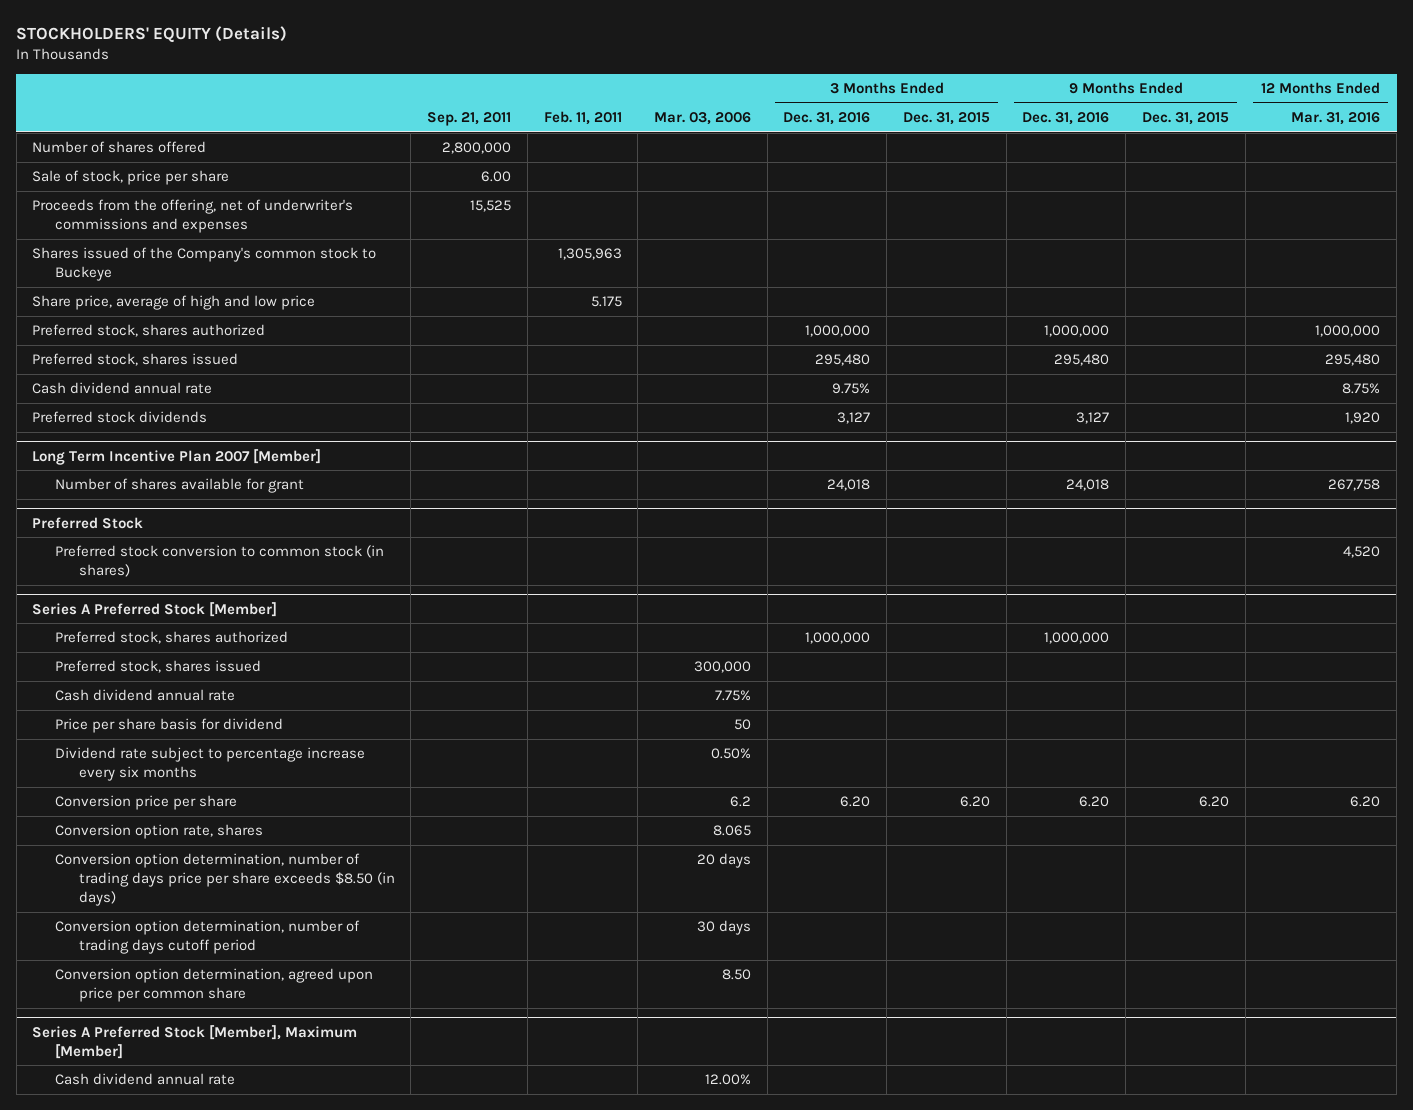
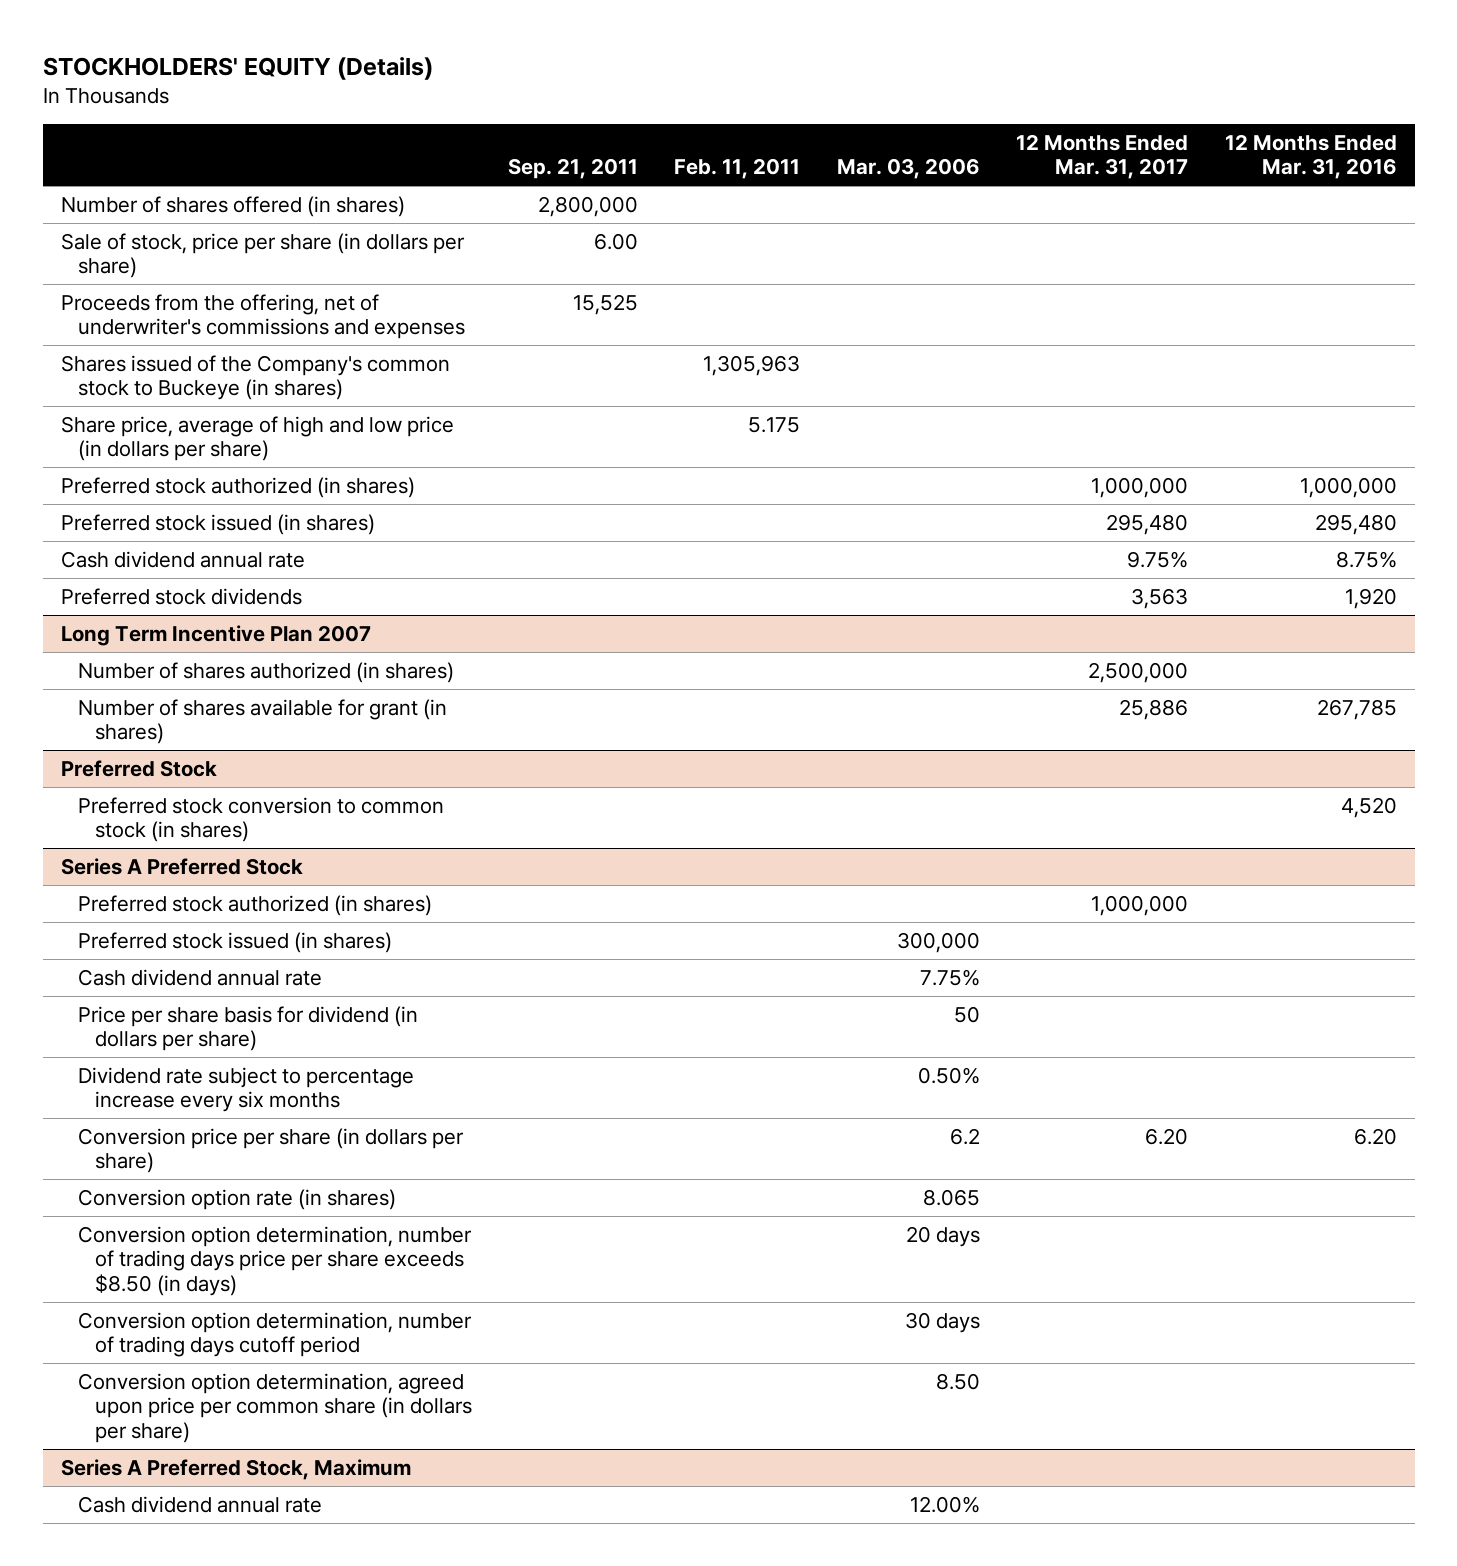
- | Sep. 21, 2011 | Feb. 11, 2011 | Mar. 03, 2006 | 3 Months Ended Dec. 31, 2016 | 3 Months Ended Dec. 31, 2015 | 9 Months Ended Dec. 31, 2016 | 9 Months Ended Dec. 31, 2015 | 12 Months Ended Mar. 31, 2016
+ | Sep. 21, 2011 | Feb. 11, 2011 | Mar. 03, 2006 | 12 Months Ended Mar. 31, 2017 | 12 Months Ended Mar. 31, 2016
- Number of shares offered | 2,800,000 | | | | | | |
- Sale of stock, price per share | 6.00 | | | | | | |
+ Number of shares offered (in shares) | 2,800,000 | | | |
+ Sale of stock, price per share (in dollars per share) | 6.00 | | | |
- Shares issued of the Company's common stock to Buckeye | | 1,305,963 | | | | | |
- Share price, average of high and low price | | 5.175 | | | | | |
- Preferred stock, shares authorized | | | | 1,000,000 | | 1,000,000 | | 1,000,000
- Preferred stock, shares issued | | | | 295,480 | | 295,480 | | 295,480
+ Shares issued of the Company's common stock to Buckeye (in shares) | | 1,305,963 | | |
+ Share price, average of high and low price (in dollars per share) | | 5.175 | | |
+ Preferred stock authorized (in shares) | | | | 1,000,000 | 1,000,000
+ Preferred stock issued (in shares) | | | | 295,480 | 295,480
- Long Term Incentive Plan 2007 [Member]
- Number of shares available for grant | | | | 24,018 | | 24,018 | | 267,758
+ Long Term Incentive Plan 2007
+ Number of shares authorized (in shares) | | | | 2,500,000 |
+ Number of shares available for grant (in shares) | | | | 25,886 | 267,785
- Series A Preferred Stock [Member]
- Preferred stock, shares authorized | | | | 1,000,000 | | 1,000,000 | |
- Preferred stock, shares issued | | | 300,000 | | | | |
+ Series A Preferred Stock
+ Preferred stock authorized (in shares) | | | | 1,000,000 |
+ Preferred stock issued (in shares) | | | 300,000 | |
- Price per share basis for dividend | | | 50 | | | | |
+ Price per share basis for dividend (in dollars per share) | | | 50 | |
- Conversion price per share | | | 6.2 | 6.20 | 6.20 | 6.20 | 6.20 | 6.20
- Conversion option rate, shares | | | 8.065 | | | | |
+ Conversion price per share (in dollars per share) | | | 6.2 | 6.20 | 6.20
+ Conversion option rate (in shares) | | | 8.065 | |
- Conversion option determination, agreed upon price per common share | | | 8.50 | | | | |
- Series A Preferred Stock [Member], Maximum [Member]
+ Conversion option determination, agreed upon price per common share (in dollars per share) | | | 8.50 | |
+ Series A Preferred Stock, Maximum

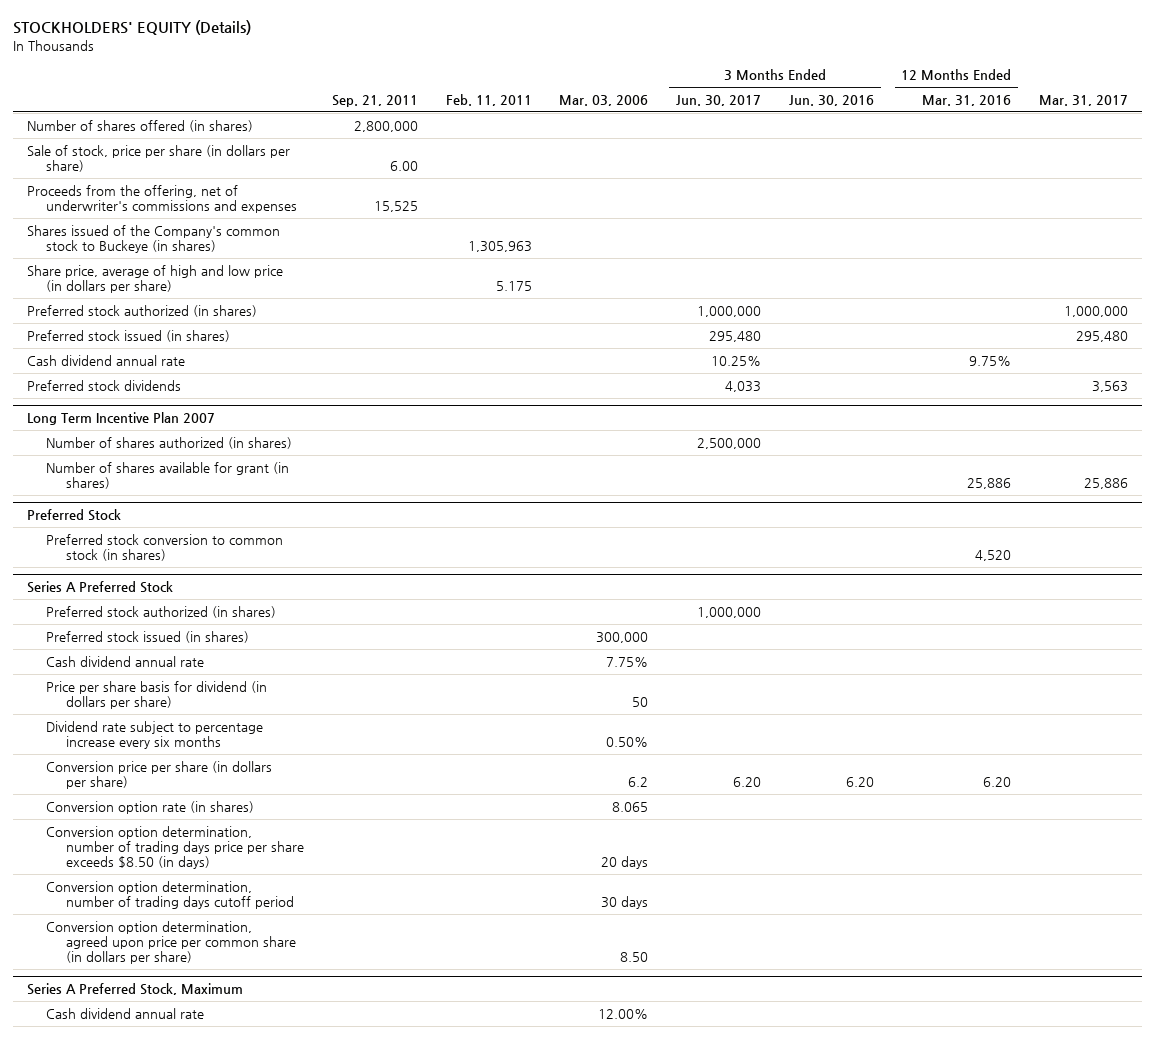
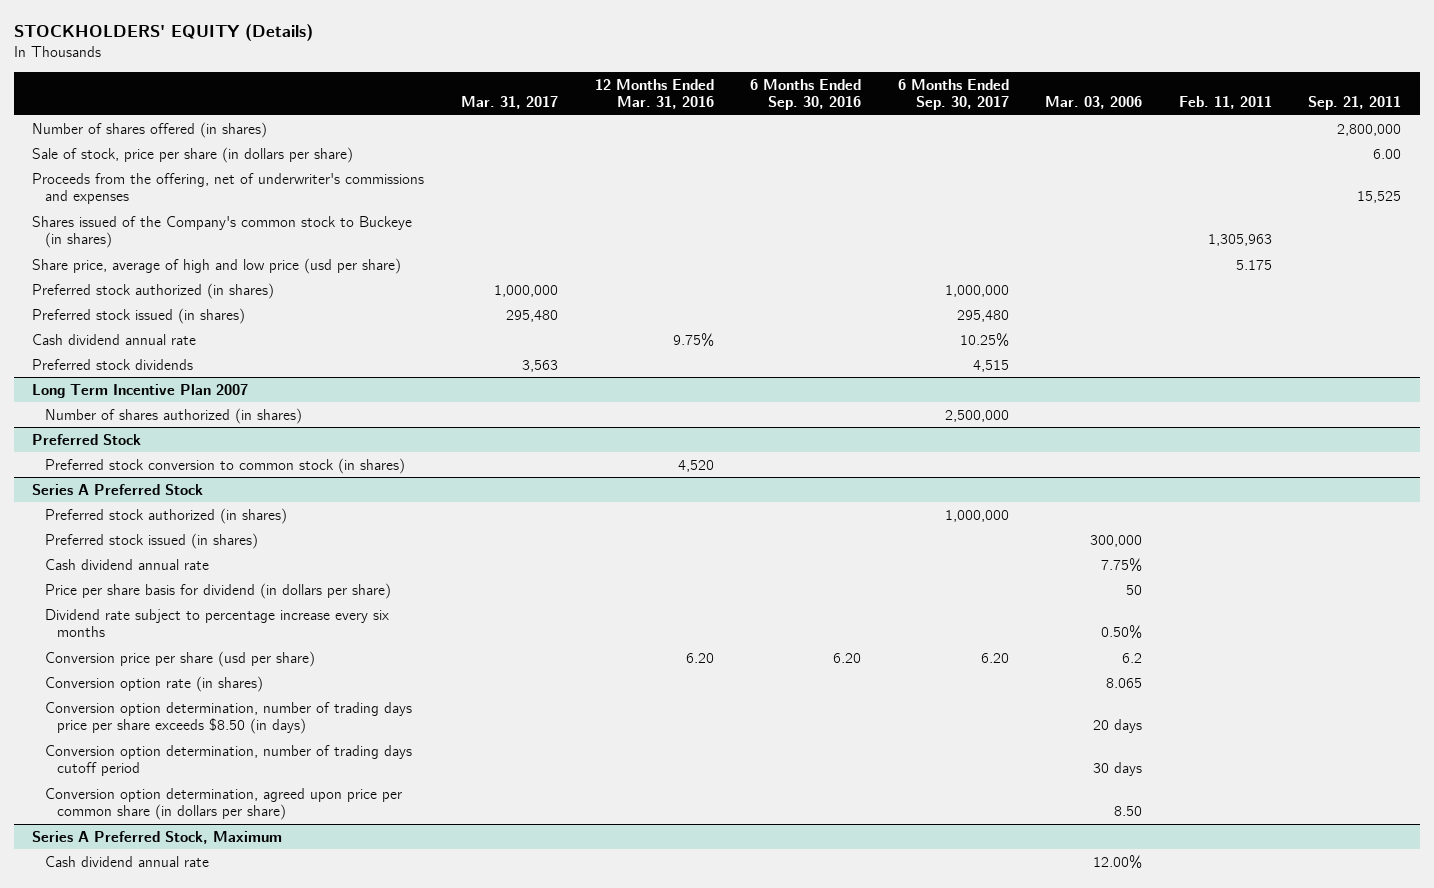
- | Sep. 21, 2011 | Feb. 11, 2011 | Mar. 03, 2006 | 3 Months Ended Jun. 30, 2017 | 3 Months Ended Jun. 30, 2016 | 12 Months Ended Mar. 31, 2016 | Mar. 31, 2017
+ | Mar. 31, 2017 | 12 Months Ended Mar. 31, 2016 | 6 Months Ended Sep. 30, 2016 | 6 Months Ended Sep. 30, 2017 | Mar. 03, 2006 | Feb. 11, 2011 | Sep. 21, 2011
- Share price, average of high and low price (in dollars per share) | | 5.175 | | | | |
+ Share price, average of high and low price (usd per share) | | | | | | 5.175 |
@ Long Term Incentive Plan 2007
- Number of shares available for grant (in shares) | | | | | | 25,886 | 25,886
@ Series A Preferred Stock
- Conversion price per share (in dollars per share) | | | 6.2 | 6.20 | 6.20 | 6.20 |
+ Conversion price per share (usd per share) | | 6.20 | 6.20 | 6.20 | 6.2 | |

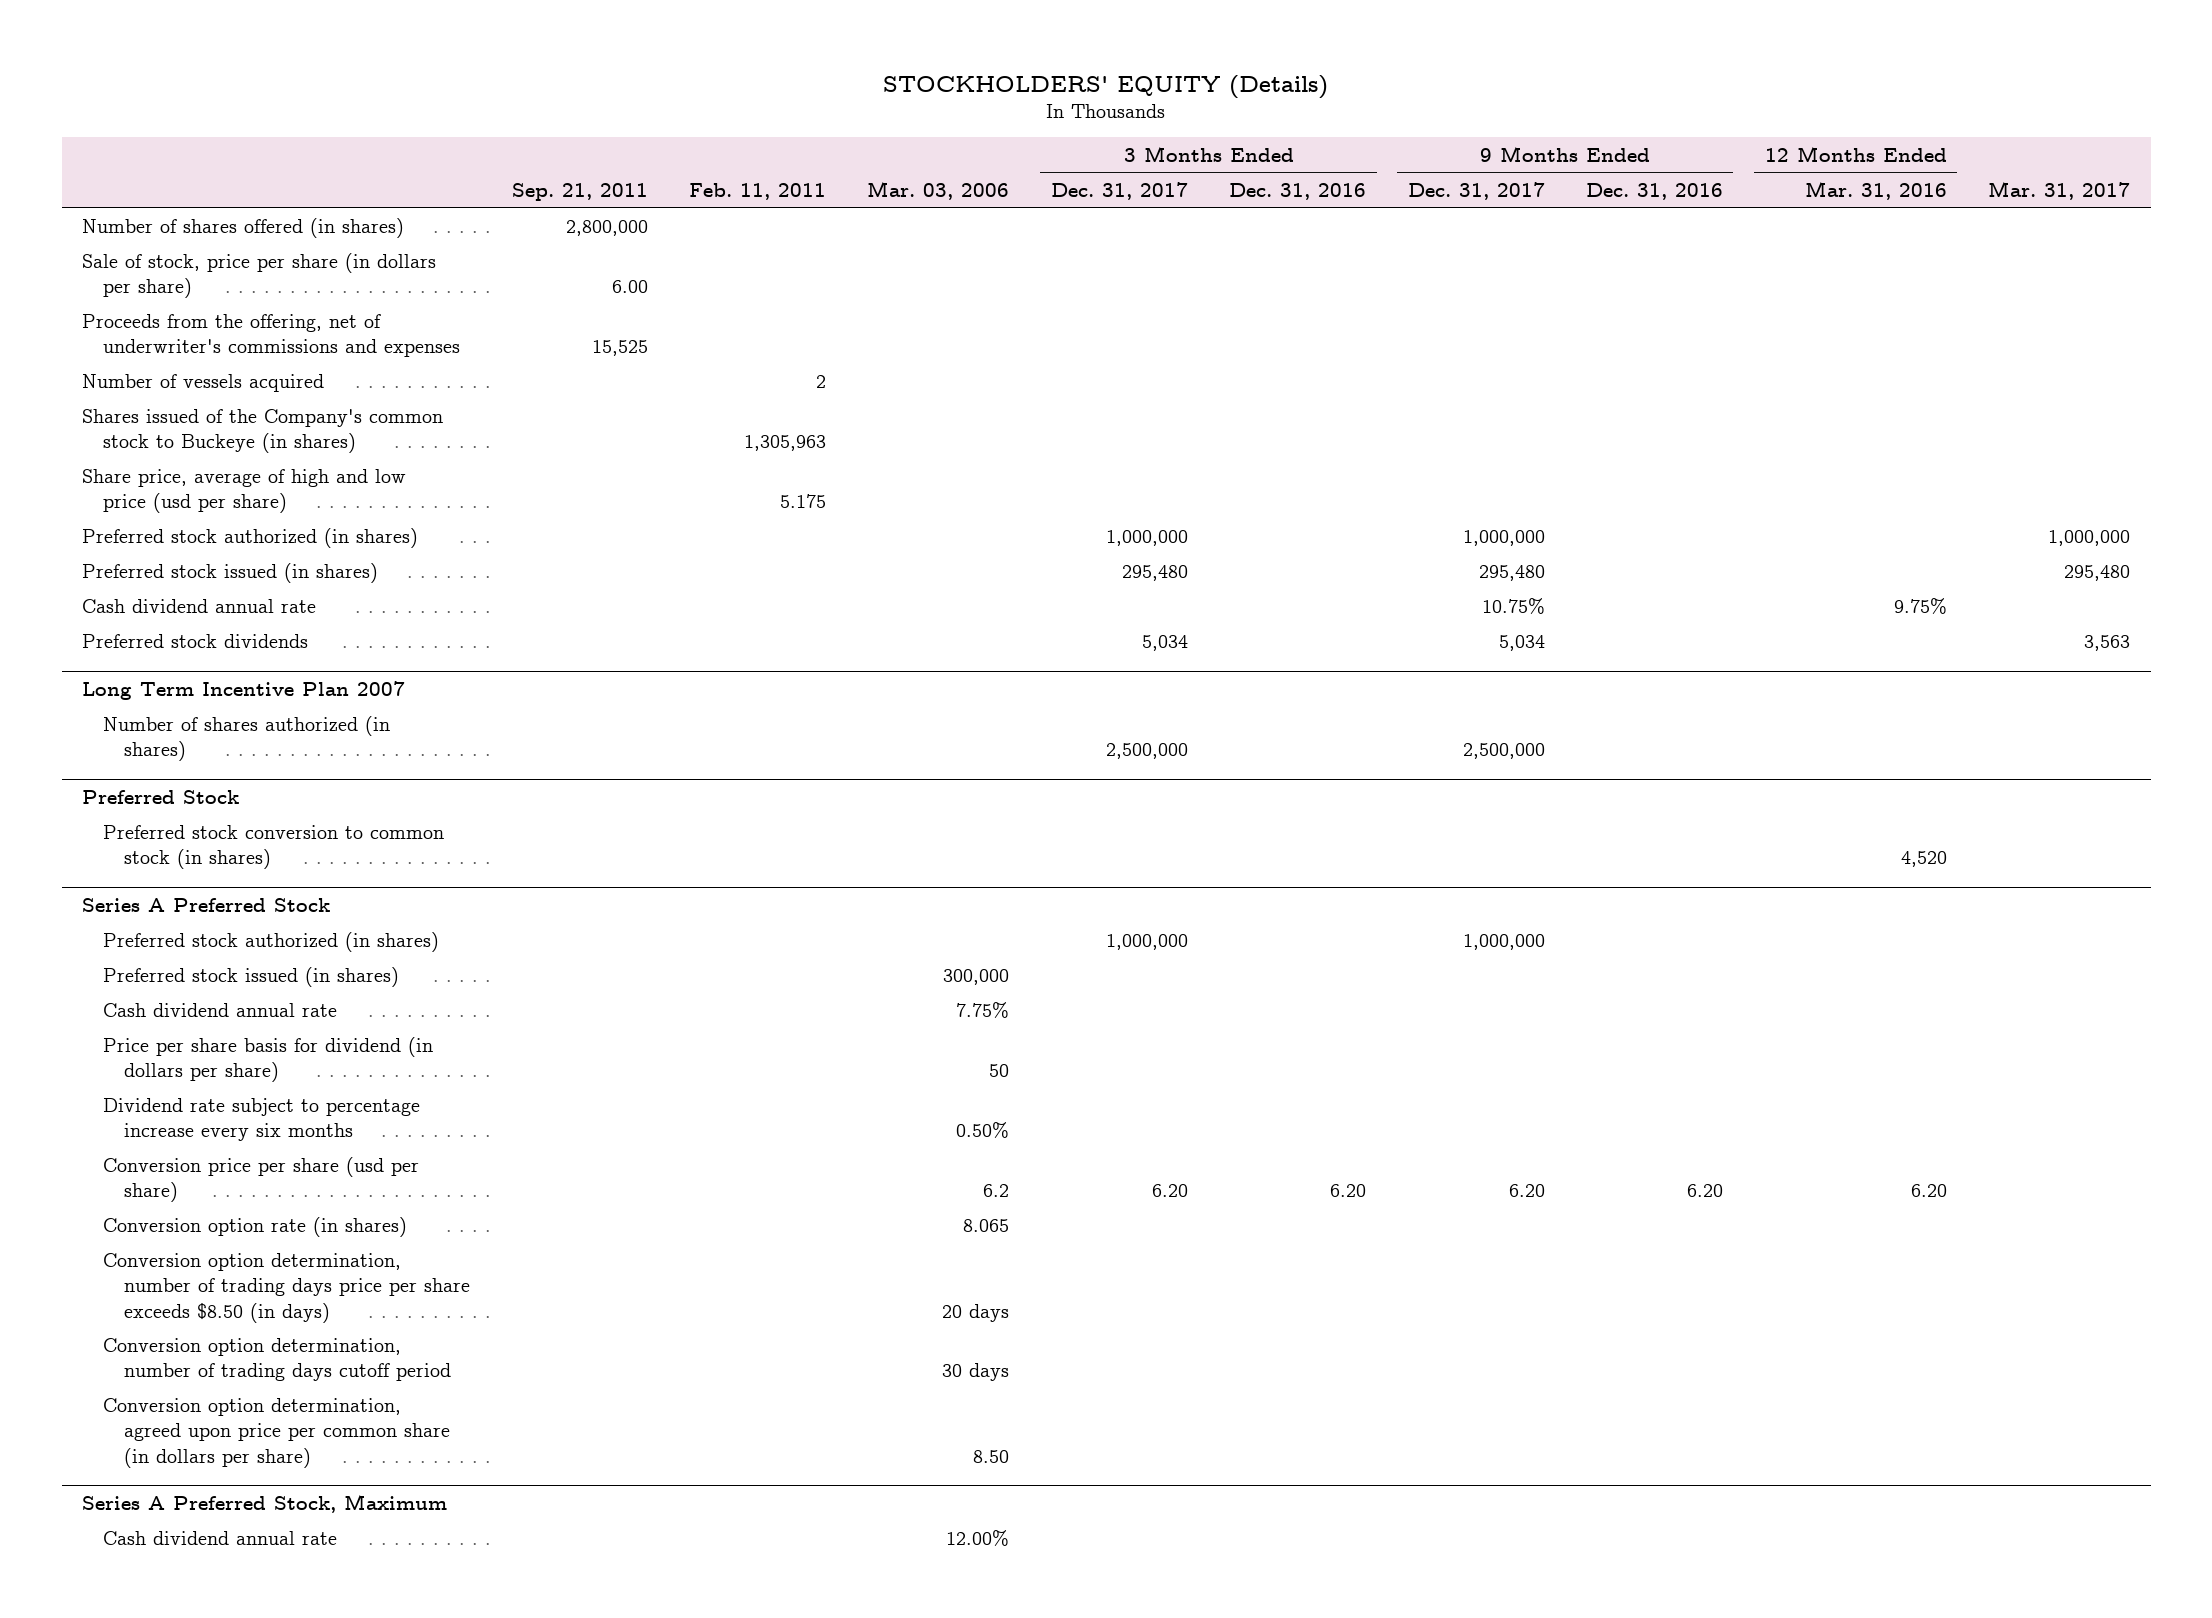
- | Mar. 31, 2017 | 12 Months Ended Mar. 31, 2016 | 6 Months Ended Sep. 30, 2016 | 6 Months Ended Sep. 30, 2017 | Mar. 03, 2006 | Feb. 11, 2011 | Sep. 21, 2011
+ | Sep. 21, 2011 | Feb. 11, 2011 | Mar. 03, 2006 | 3 Months Ended Dec. 31, 2017 | 3 Months Ended Dec. 31, 2016 | 9 Months Ended Dec. 31, 2017 | 9 Months Ended Dec. 31, 2016 | 12 Months Ended Mar. 31, 2016 | Mar. 31, 2017
+ Number of vessels acquired | | 2 | | | | | | |

